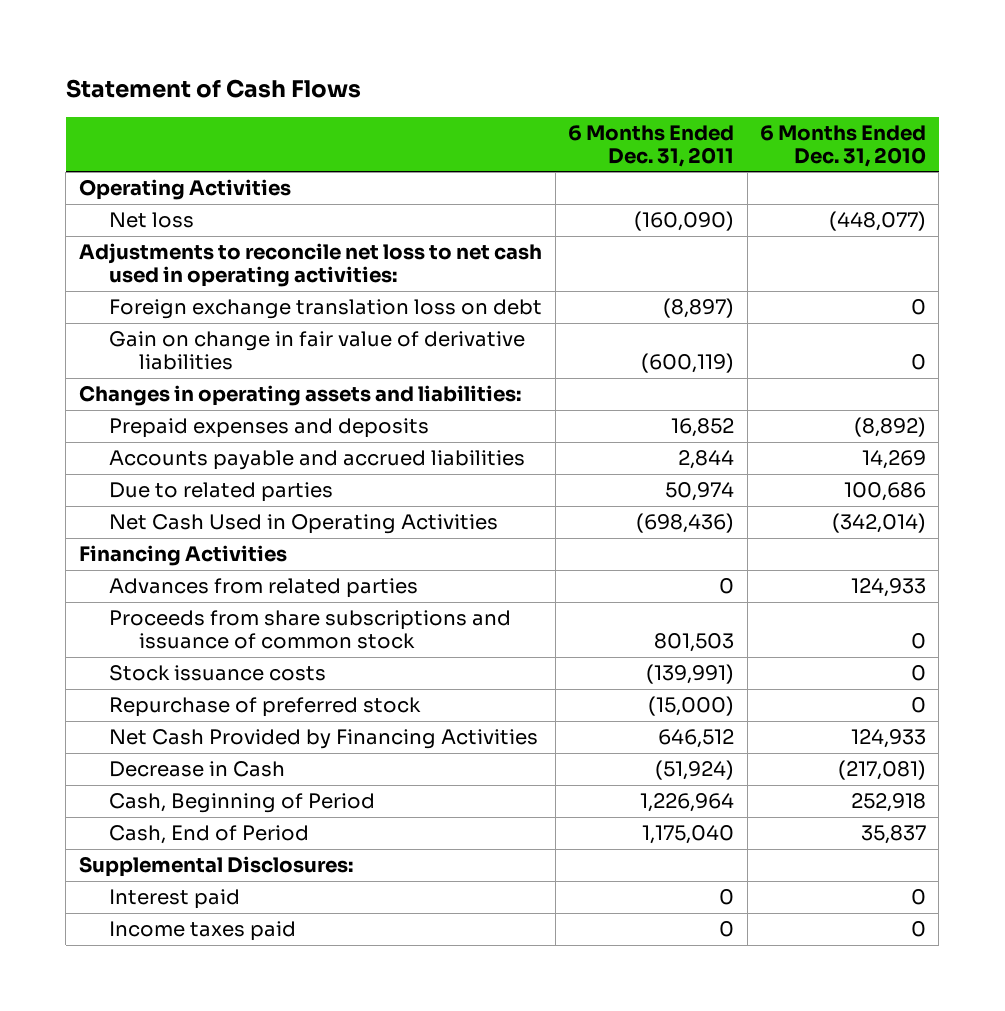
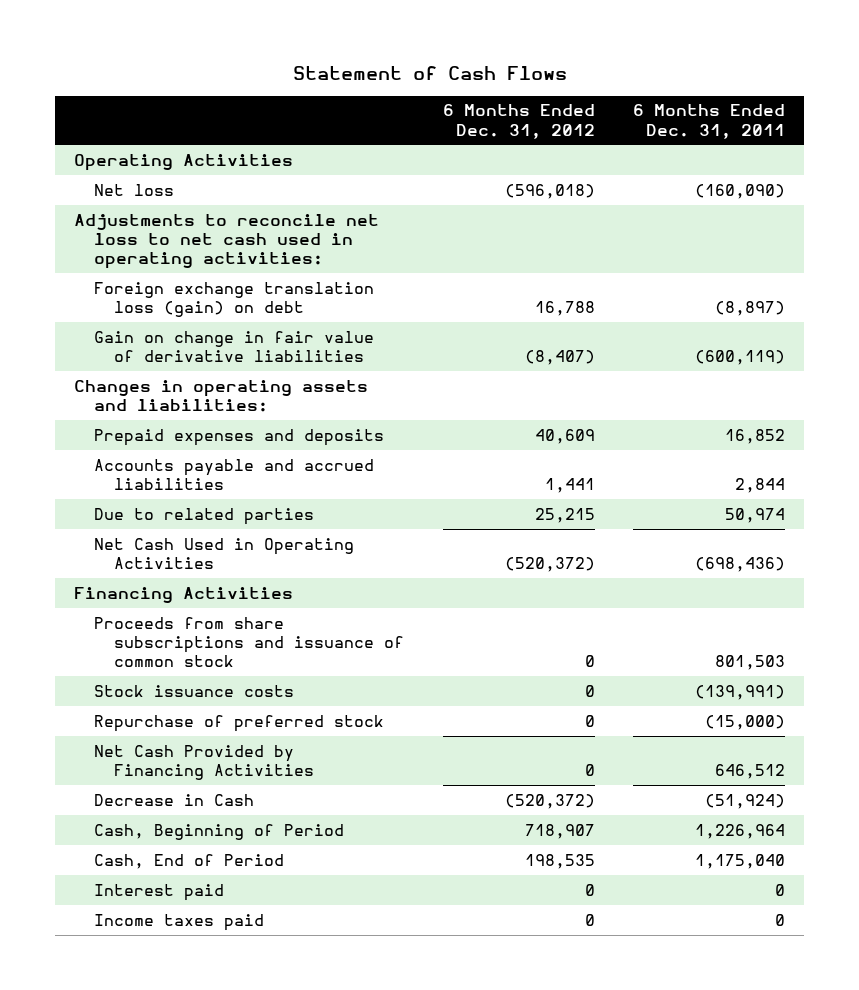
- | 6 Months Ended Dec. 31, 2011 | 6 Months Ended Dec. 31, 2010
+ | 6 Months Ended Dec. 31, 2012 | 6 Months Ended Dec. 31, 2011
- Foreign exchange translation loss on debt | (8,897) | 0
+ Foreign exchange translation loss (gain) on debt | 16,788 | (8,897)
- Advances from related parties | 0 | 124,933
- Supplemental Disclosures:

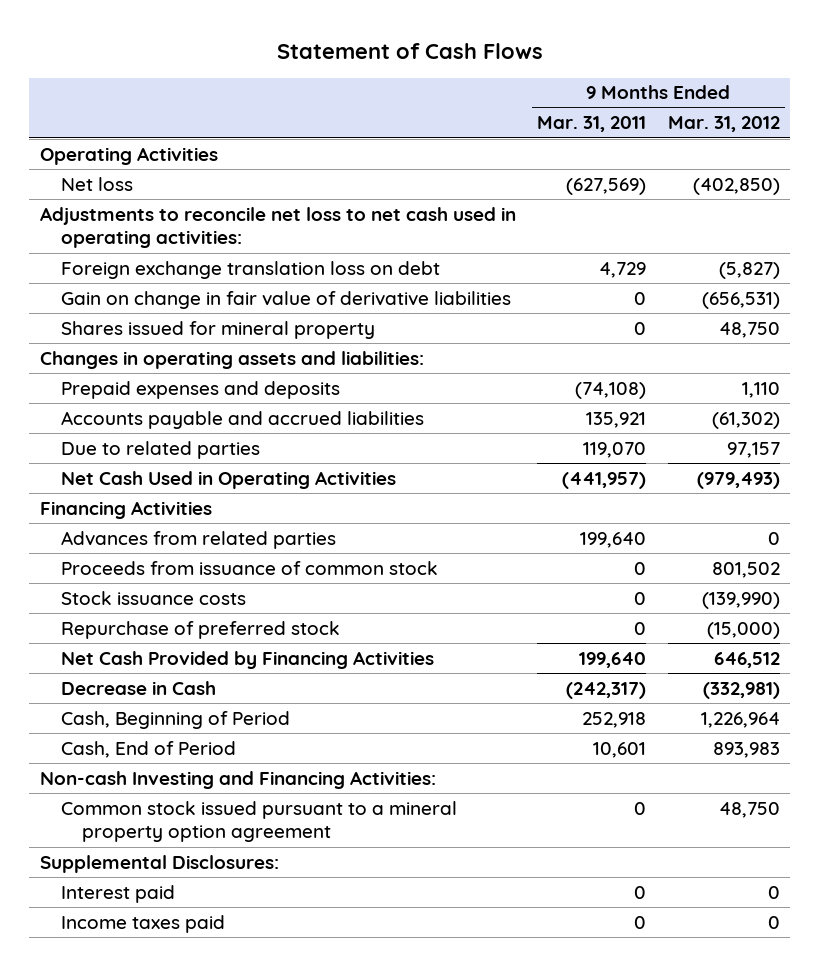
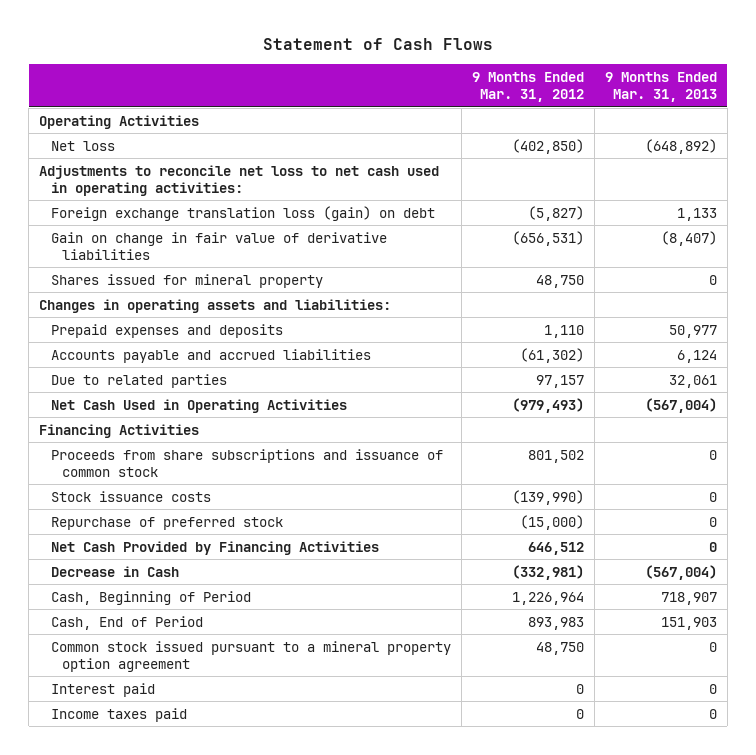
- | 9 Months Ended Mar. 31, 2011 | 9 Months Ended Mar. 31, 2012
+ | 9 Months Ended Mar. 31, 2012 | 9 Months Ended Mar. 31, 2013
- Foreign exchange translation loss on debt | 4,729 | (5,827)
+ Foreign exchange translation loss (gain) on debt | (5,827) | 1,133
- Advances from related parties | 199,640 | 0
- Proceeds from issuance of common stock | 0 | 801,502
+ Proceeds from share subscriptions and issuance of common stock | 801,502 | 0
- Non-cash Investing and Financing Activities:
- Supplemental Disclosures:

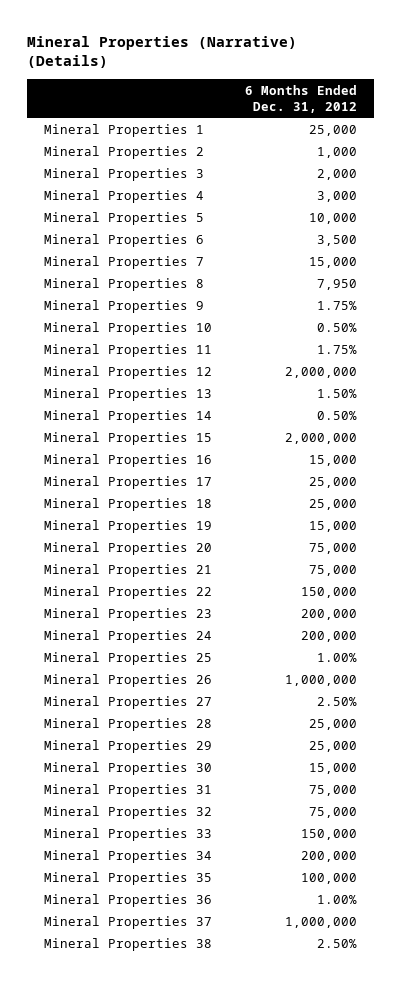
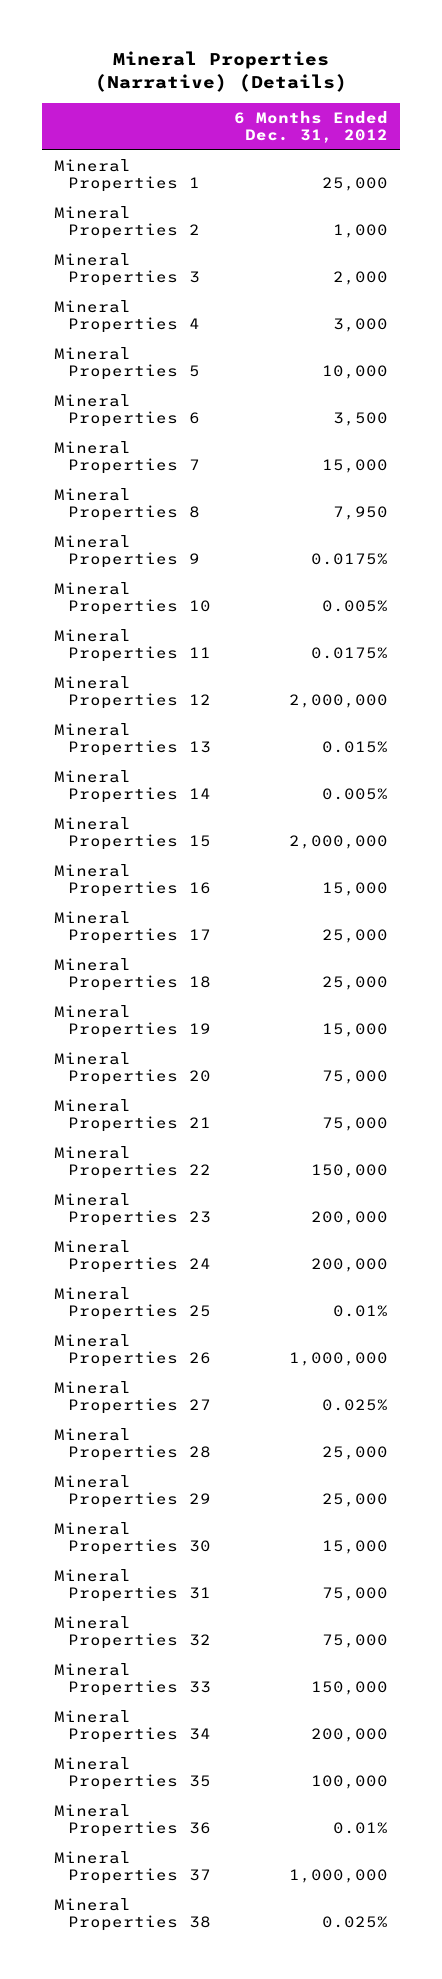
- Mineral Properties 9 | 1.75%
- Mineral Properties 10 | 0.50%
- Mineral Properties 11 | 1.75%
+ Mineral Properties 9 | 0.0175%
+ Mineral Properties 10 | 0.005%
+ Mineral Properties 11 | 0.0175%
- Mineral Properties 13 | 1.50%
- Mineral Properties 14 | 0.50%
+ Mineral Properties 13 | 0.015%
+ Mineral Properties 14 | 0.005%
- Mineral Properties 25 | 1.00%
+ Mineral Properties 25 | 0.01%
- Mineral Properties 27 | 2.50%
+ Mineral Properties 27 | 0.025%
- Mineral Properties 36 | 1.00%
+ Mineral Properties 36 | 0.01%
- Mineral Properties 38 | 2.50%
+ Mineral Properties 38 | 0.025%

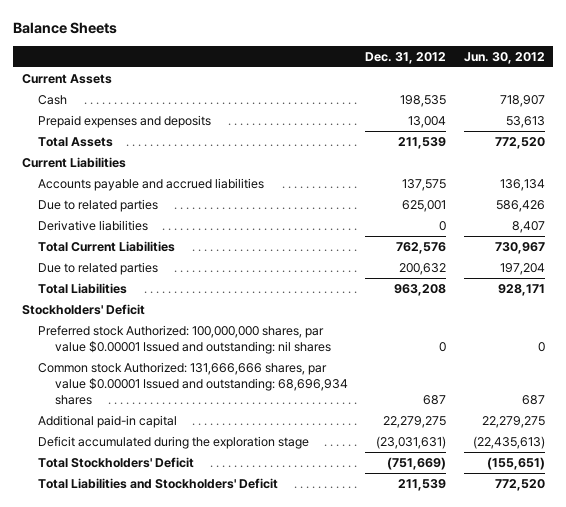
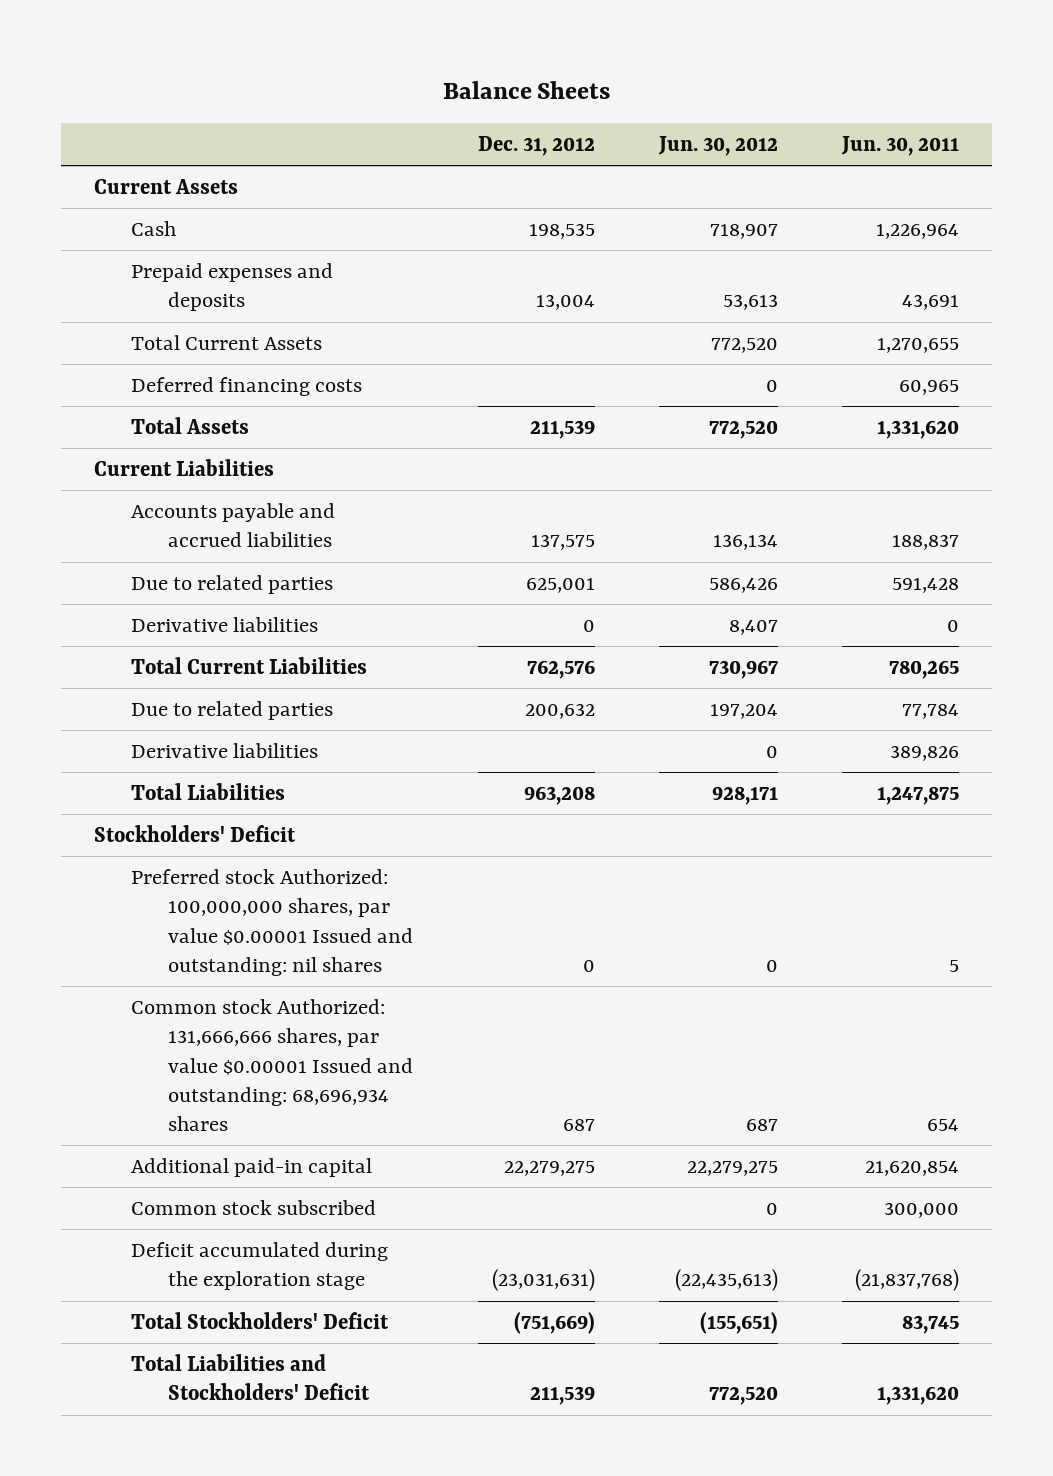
- | Dec. 31, 2012 | Jun. 30, 2012
+ | Dec. 31, 2012 | Jun. 30, 2012 | Jun. 30, 2011
+ Total Current Assets | | 772,520 | 1,270,655
+ Deferred financing costs | | 0 | 60,965
+ Derivative liabilities | | 0 | 389,826
+ Common stock subscribed | | 0 | 300,000

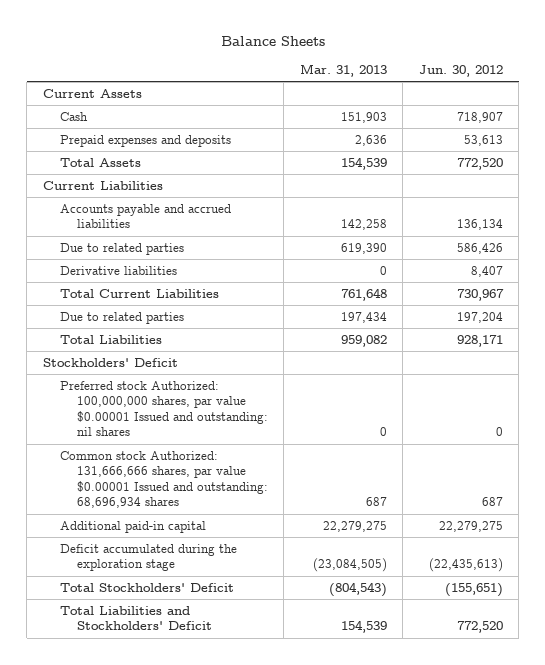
- | Dec. 31, 2012 | Jun. 30, 2012 | Jun. 30, 2011
+ | Mar. 31, 2013 | Jun. 30, 2012
- Total Current Assets | | 772,520 | 1,270,655
- Deferred financing costs | | 0 | 60,965
- Derivative liabilities | | 0 | 389,826
- Common stock subscribed | | 0 | 300,000

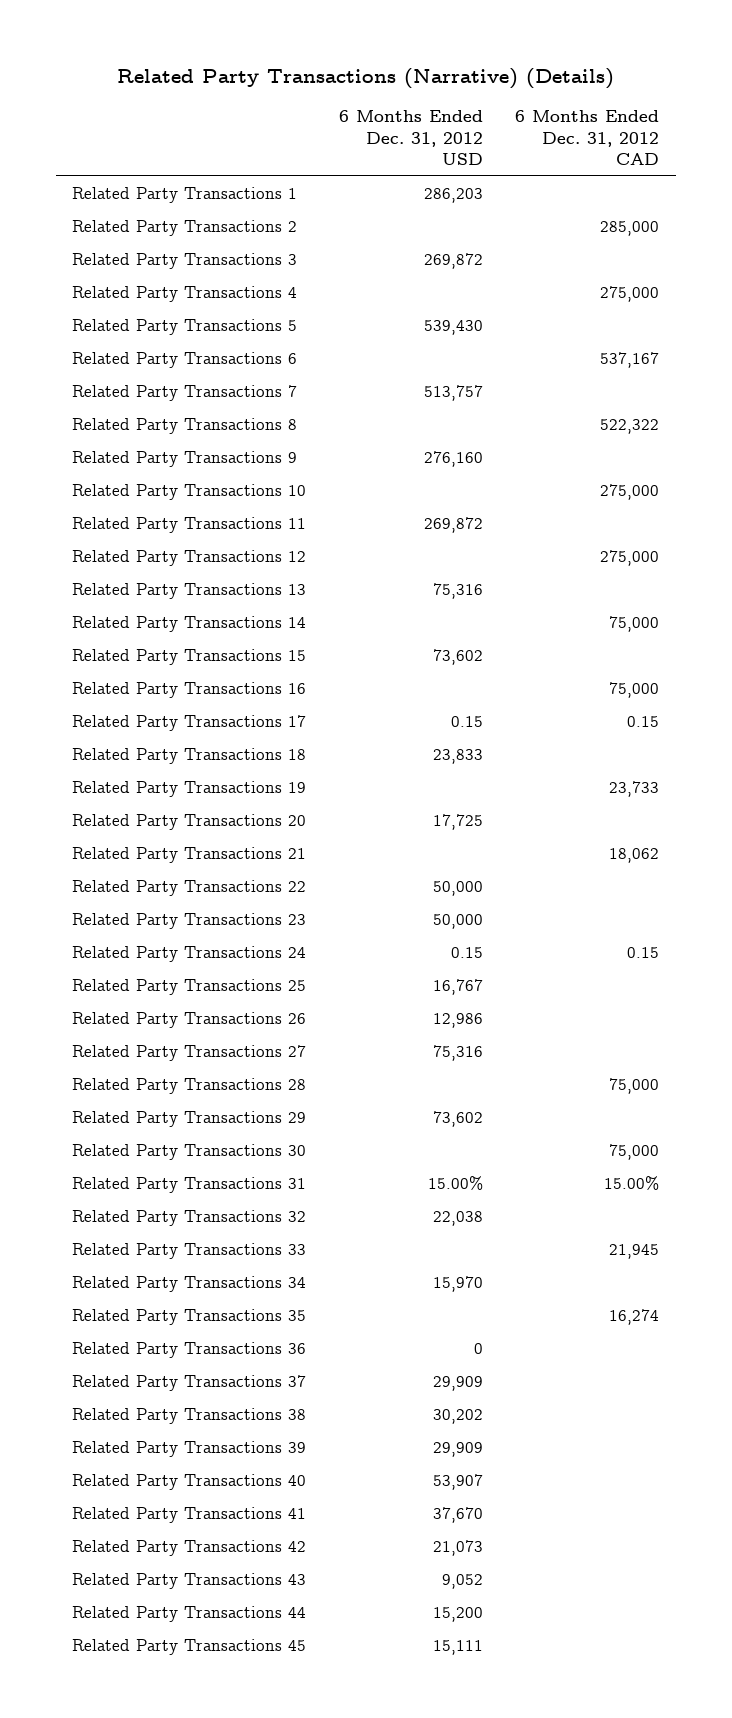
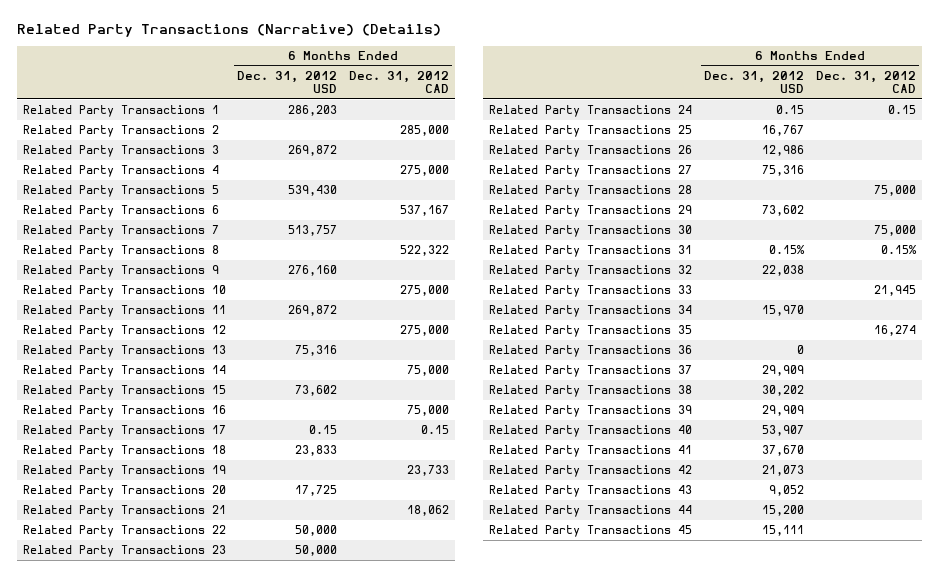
- Related Party Transactions 31 | 15.00% | 15.00%
+ Related Party Transactions 31 | 0.15% | 0.15%

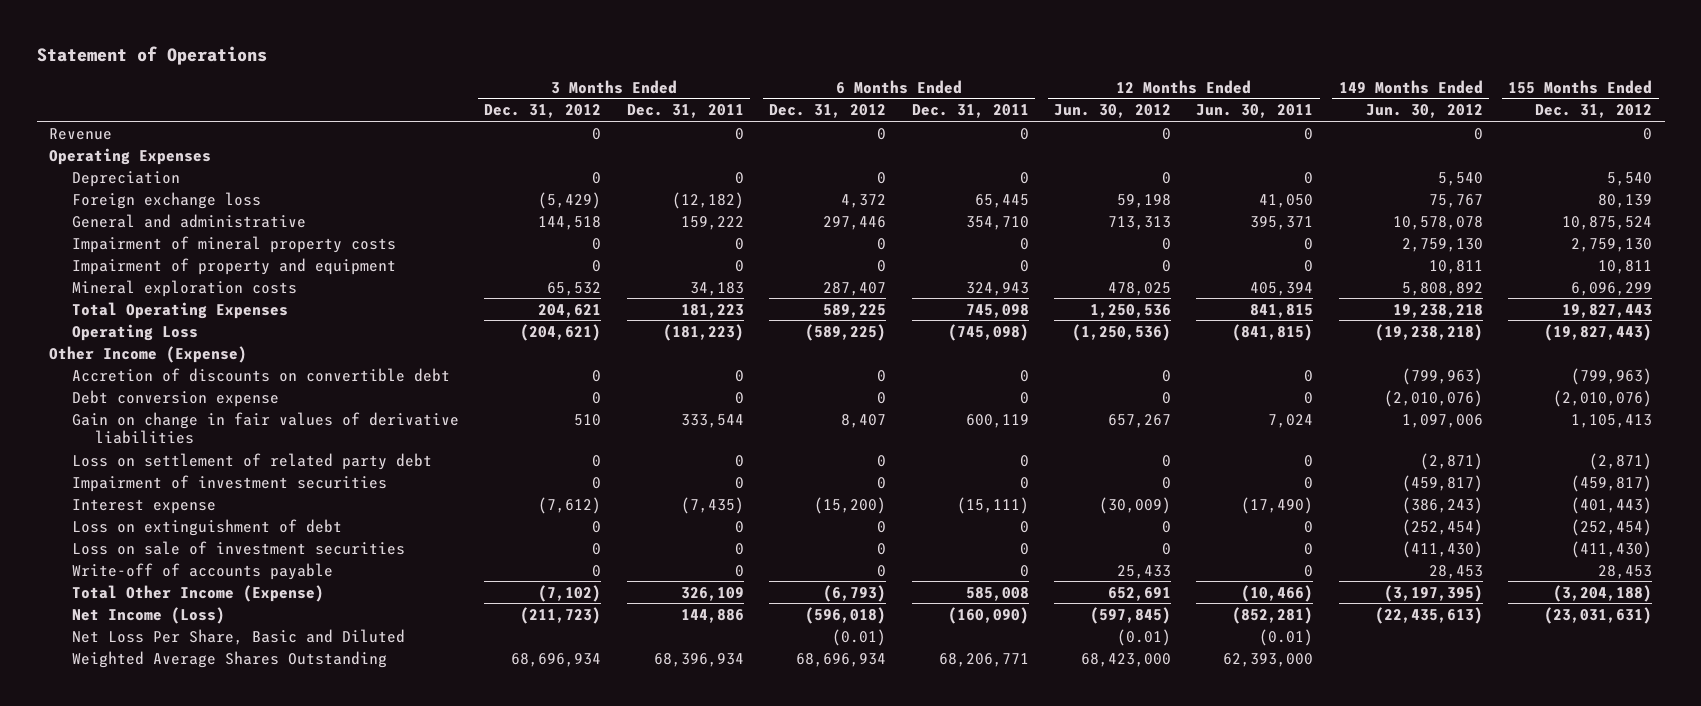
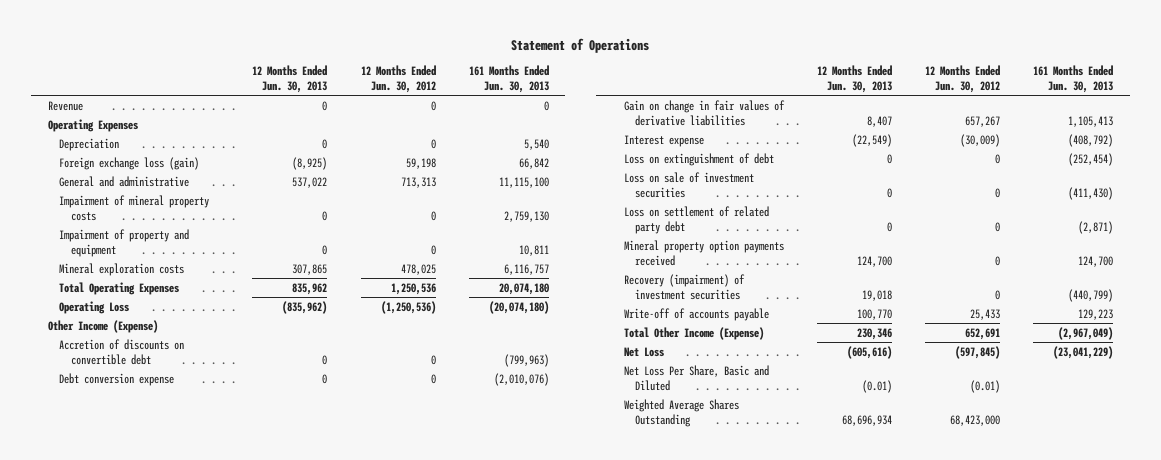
- | 3 Months Ended Dec. 31, 2012 | 3 Months Ended Dec. 31, 2011 | 6 Months Ended Dec. 31, 2012 | 6 Months Ended Dec. 31, 2011 | 12 Months Ended Jun. 30, 2012 | 12 Months Ended Jun. 30, 2011 | 149 Months Ended Jun. 30, 2012 | 155 Months Ended Dec. 31, 2012
+ | 12 Months Ended Jun. 30, 2013 | 12 Months Ended Jun. 30, 2012 | 161 Months Ended Jun. 30, 2013
- Foreign exchange loss | (5,429) | (12,182) | 4,372 | 65,445 | 59,198 | 41,050 | 75,767 | 80,139
+ Foreign exchange loss (gain) | (8,925) | 59,198 | 66,842
- Impairment of investment securities | 0 | 0 | 0 | 0 | 0 | 0 | (459,817) | (459,817)
moved down: Loss on settlement of related party debt | 0 | 0 | (2,871)
+ Mineral property option payments received | 124,700 | 0 | 124,700
+ Recovery (impairment) of investment securities | 19,018 | 0 | (440,799)
- Net Income (Loss) | (211,723) | 144,886 | (596,018) | (160,090) | (597,845) | (852,281) | (22,435,613) | (23,031,631)
+ Net Loss | (605,616) | (597,845) | (23,041,229)

